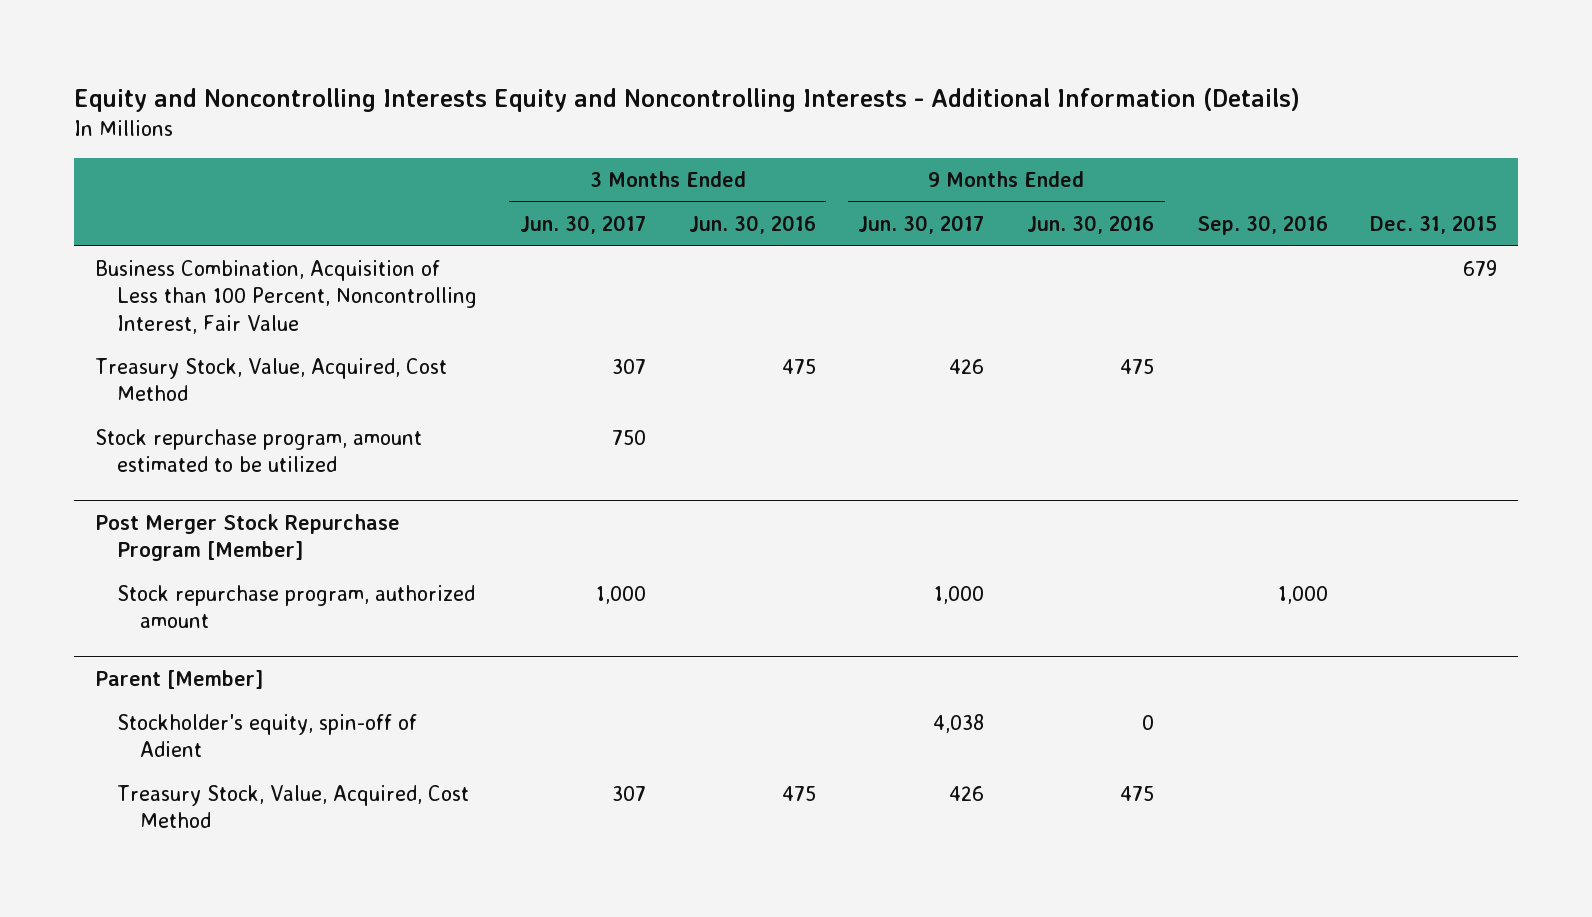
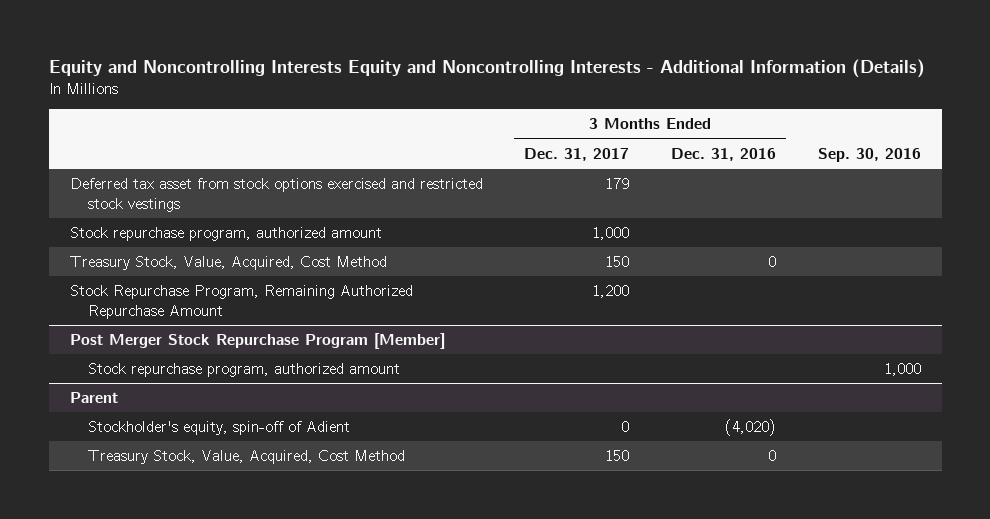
- | 3 Months Ended Jun. 30, 2017 | 3 Months Ended Jun. 30, 2016 | 9 Months Ended Jun. 30, 2017 | 9 Months Ended Jun. 30, 2016 | Sep. 30, 2016 | Dec. 31, 2015
+ | 3 Months Ended Dec. 31, 2017 | 3 Months Ended Dec. 31, 2016 | Sep. 30, 2016
- Business Combination, Acquisition of Less than 100 Percent, Noncontrolling Interest, Fair Value | | | | | | 679
+ Deferred tax asset from stock options exercised and restricted stock vestings | 179 | |
+ Stock repurchase program, authorized amount | 1,000 | |
- Stock repurchase program, amount estimated to be utilized | 750 | | | | |
+ Stock Repurchase Program, Remaining Authorized Repurchase Amount | 1,200 | |
- Parent [Member]
+ Parent

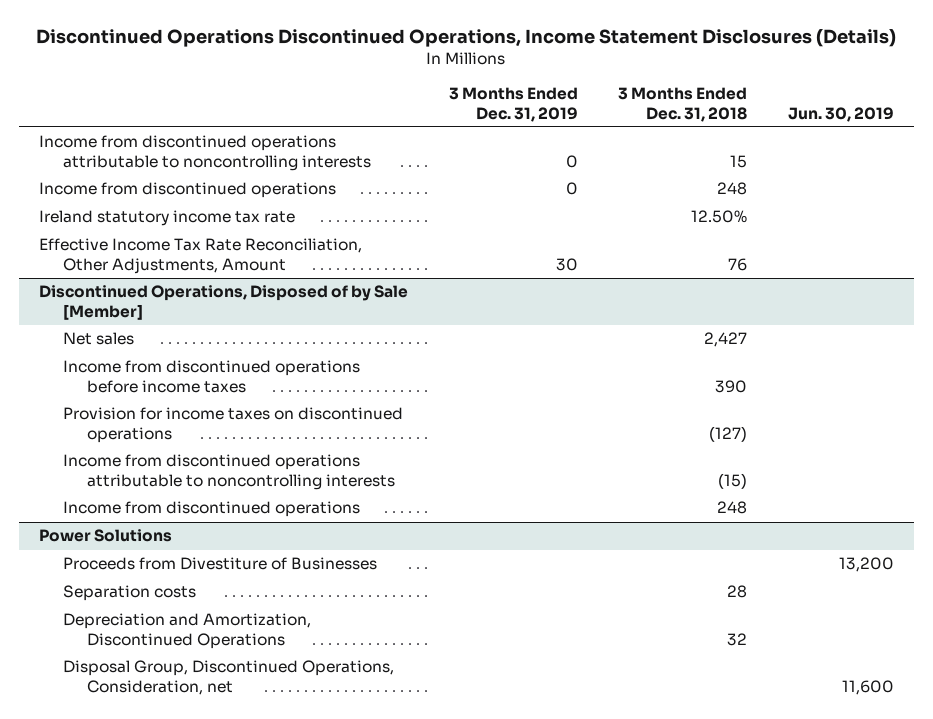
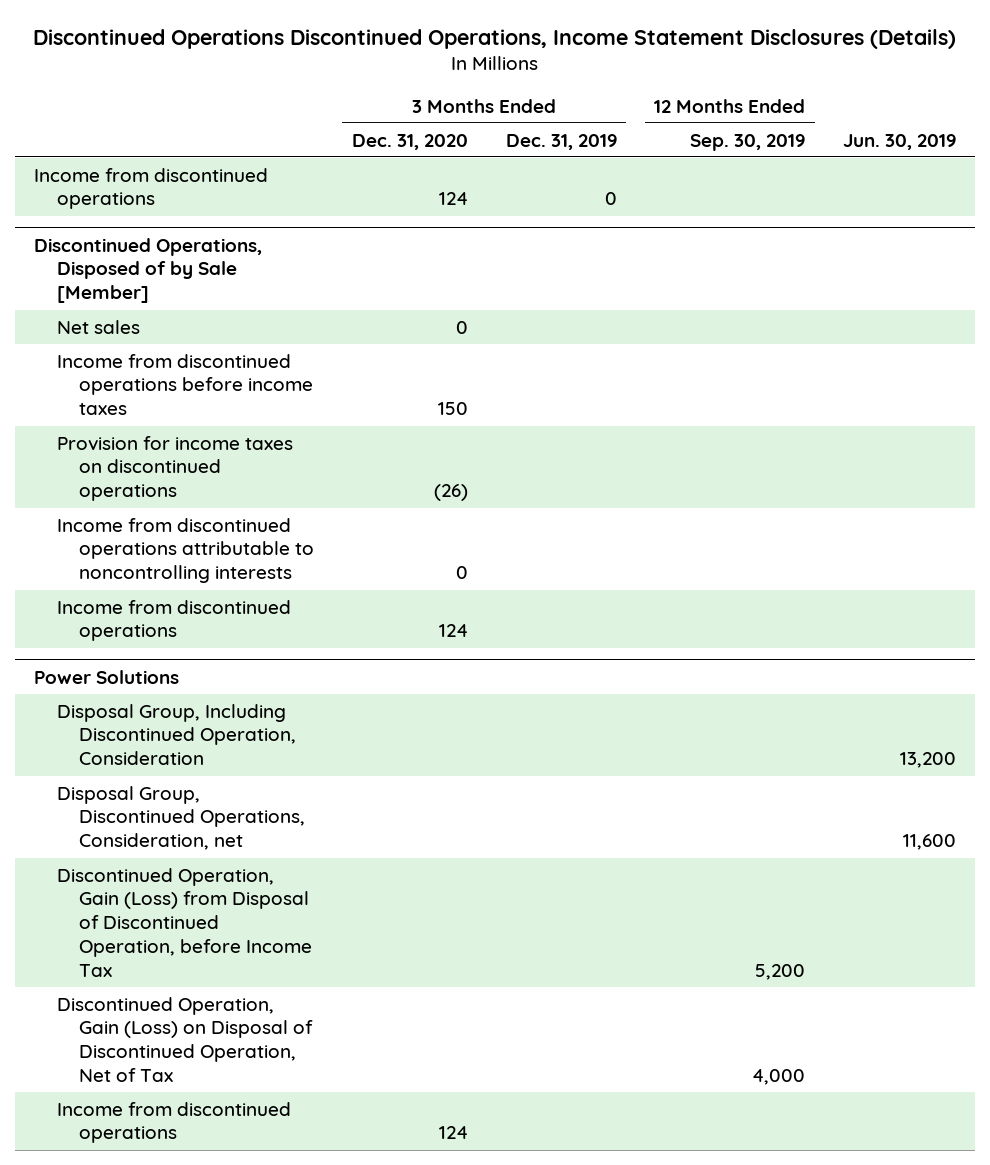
- | 3 Months Ended Dec. 31, 2019 | 3 Months Ended Dec. 31, 2018 | Jun. 30, 2019
+ | 3 Months Ended Dec. 31, 2020 | 3 Months Ended Dec. 31, 2019 | 12 Months Ended Sep. 30, 2019 | Jun. 30, 2019
- Income from discontinued operations attributable to noncontrolling interests | 0 | 15 |
- Ireland statutory income tax rate | | 12.50% |
- Effective Income Tax Rate Reconciliation, Other Adjustments, Amount | 30 | 76 |
@ Power Solutions
- Proceeds from Divestiture of Businesses | | | 13,200
- Separation costs | | 28 |
- Depreciation and Amortization, Discontinued Operations | | 32 |
+ Disposal Group, Including Discontinued Operation, Consideration | | | | 13,200
+ Discontinued Operation, Gain (Loss) from Disposal of Discontinued Operation, before Income Tax | | | 5,200 |
+ Discontinued Operation, Gain (Loss) on Disposal of Discontinued Operation, Net of Tax | | | 4,000 |
+ Income from discontinued operations | 124 | | |

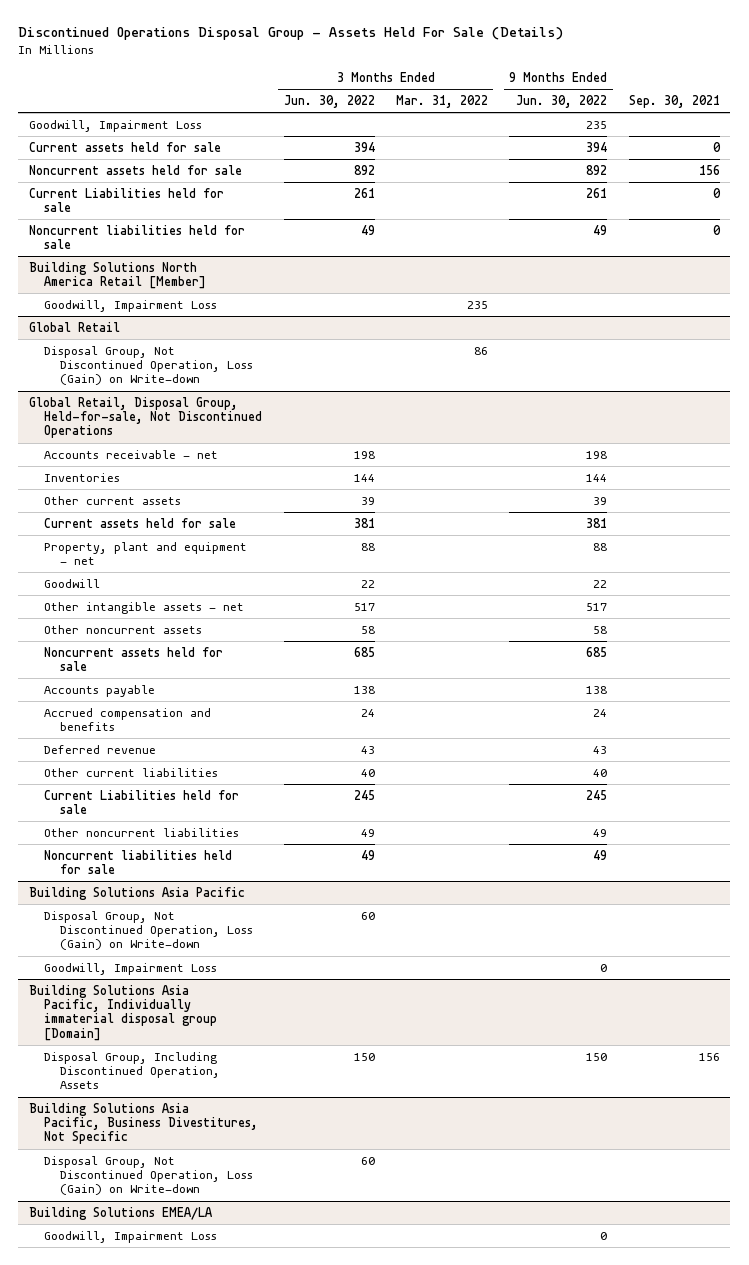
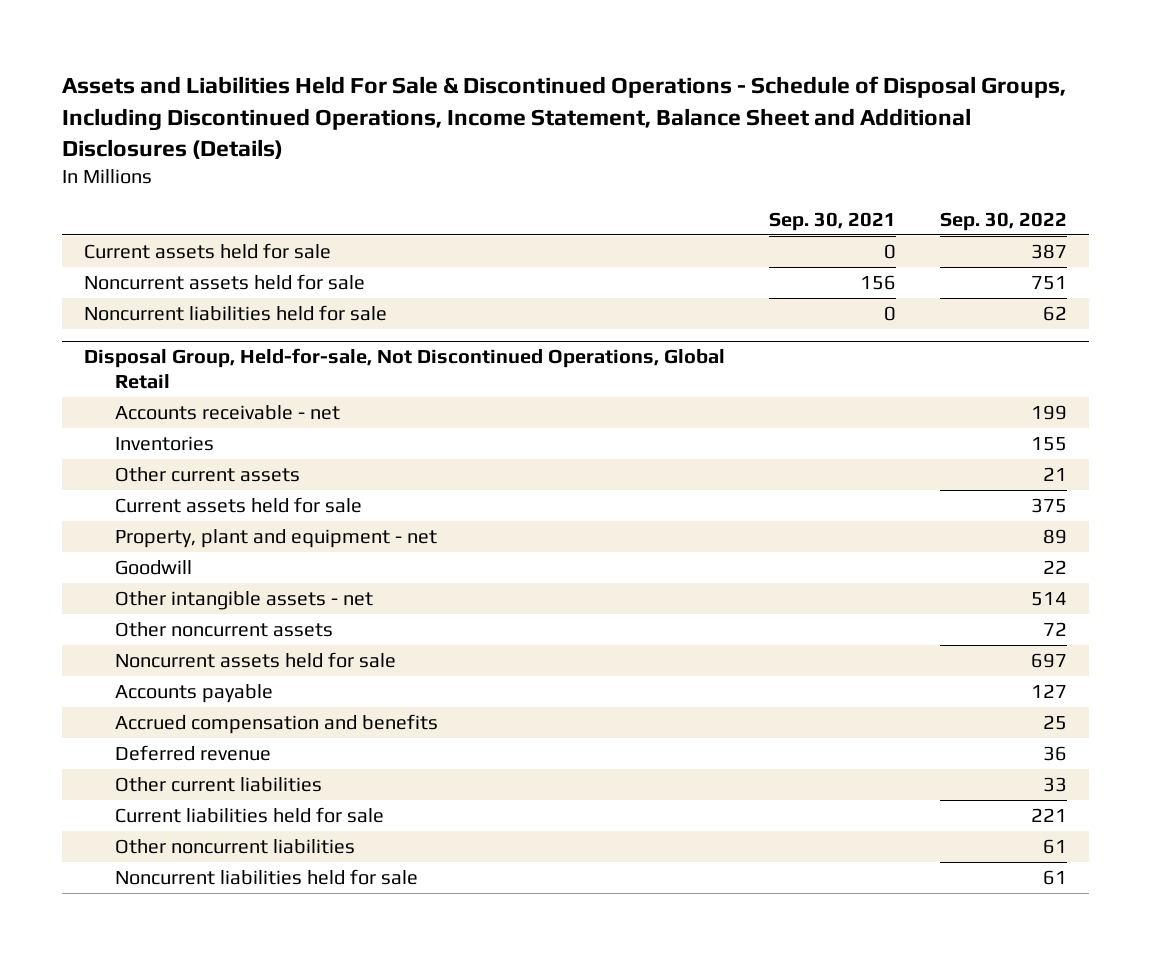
- Discontinued Operations Disposal Group - Assets Held For Sale (Details)
+ Assets and Liabilities Held For Sale & Discontinued Operations - Schedule of Disposal Groups, Including Discontinued Operations, Income Statement, Balance Sheet and Additional Disclosures (Details)
- | 3 Months Ended Jun. 30, 2022 | 3 Months Ended Mar. 31, 2022 | 9 Months Ended Jun. 30, 2022 | Sep. 30, 2021
+ | Sep. 30, 2021 | Sep. 30, 2022
- Goodwill, Impairment Loss | | | 235 |
- Current Liabilities held for sale | 261 | | 261 | 0
- Building Solutions North America Retail [Member]
- Goodwill, Impairment Loss | | 235 | |
- Global Retail
- Disposal Group, Not Discontinued Operation, Loss (Gain) on Write-down | | 86 | |
- Global Retail, Disposal Group, Held-for-sale, Not Discontinued Operations
+ Disposal Group, Held-for-sale, Not Discontinued Operations, Global Retail
- Current Liabilities held for sale | 245 | | 245 |
+ Current liabilities held for sale | | 221
- Building Solutions Asia Pacific
- Disposal Group, Not Discontinued Operation, Loss (Gain) on Write-down | 60 | | |
- Goodwill, Impairment Loss | | | 0 |
- Building Solutions Asia Pacific, Individually immaterial disposal group [Domain]
- Disposal Group, Including Discontinued Operation, Assets | 150 | | 150 | 156
- Building Solutions Asia Pacific, Business Divestitures, Not Specific
- Disposal Group, Not Discontinued Operation, Loss (Gain) on Write-down | 60 | | |
- Building Solutions EMEA/LA
- Goodwill, Impairment Loss | | | 0 |

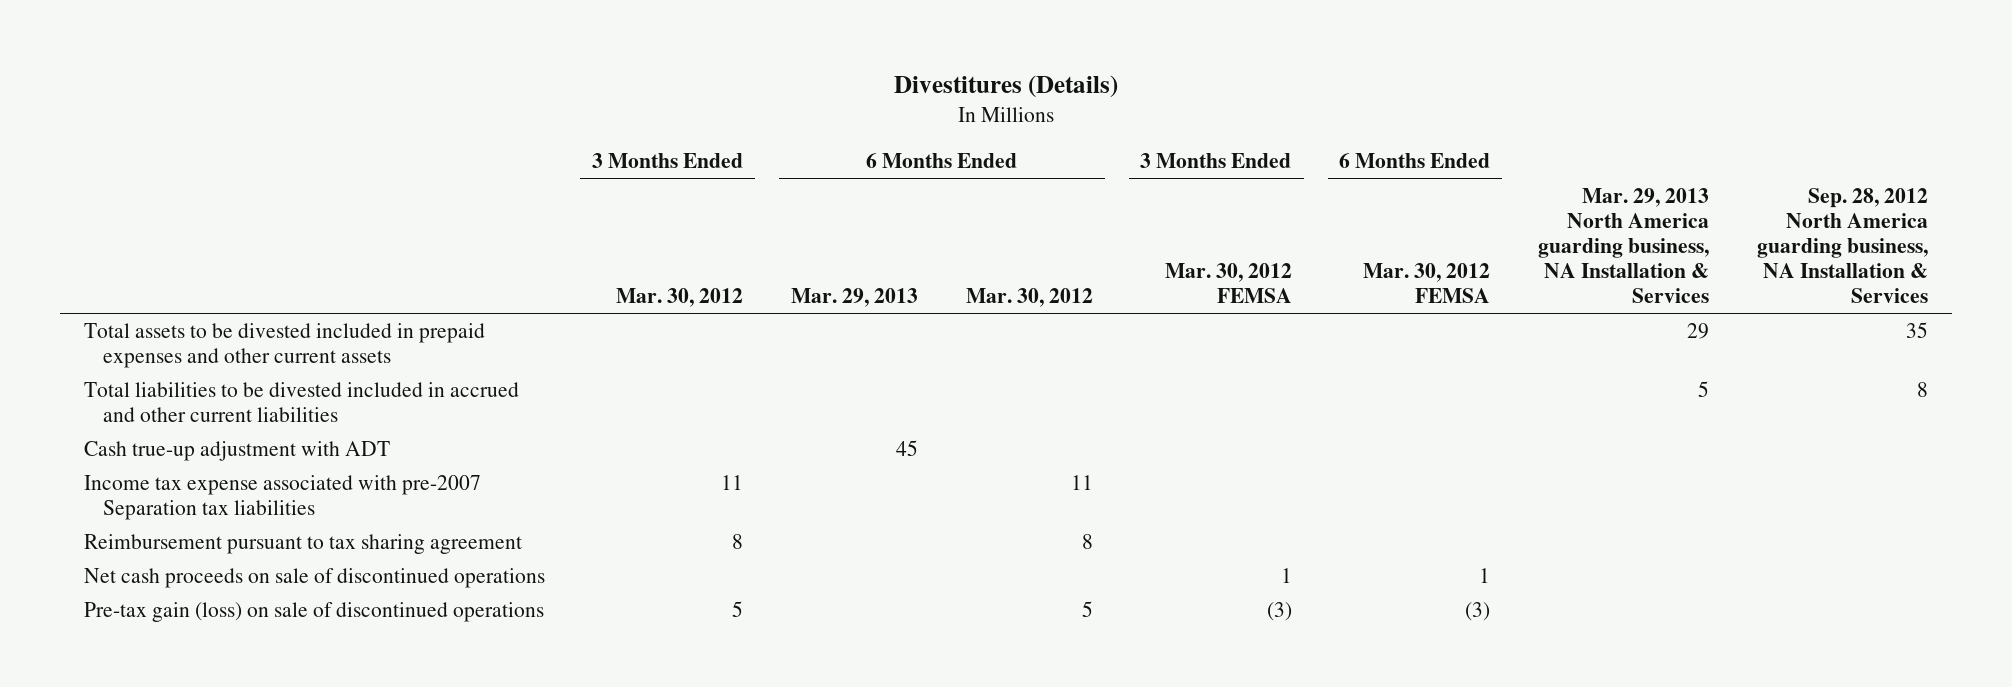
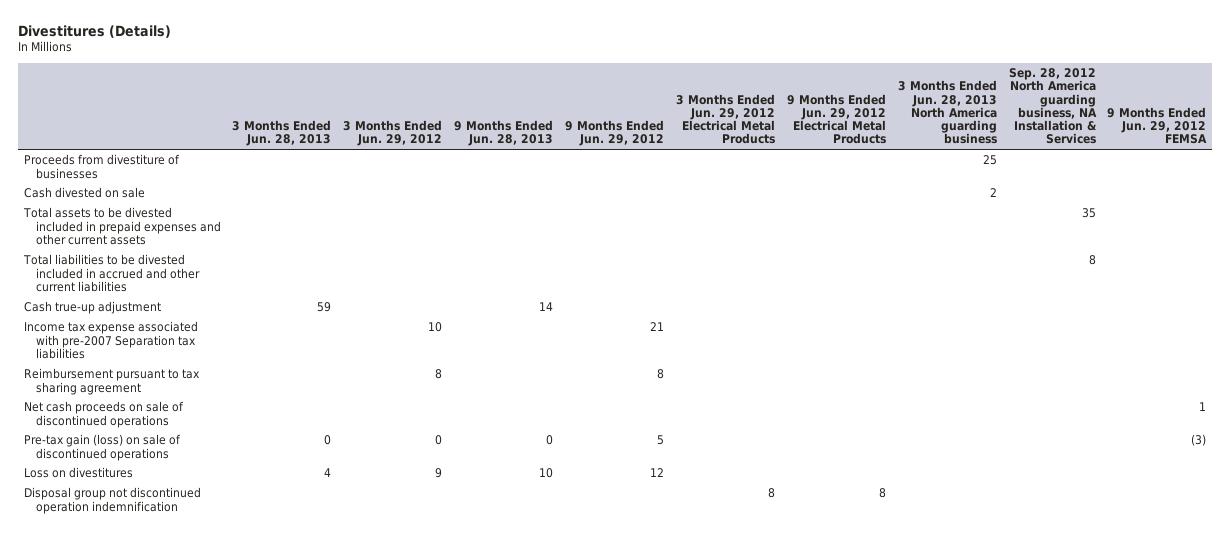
- | 3 Months Ended Mar. 30, 2012 | 6 Months Ended Mar. 29, 2013 | 6 Months Ended Mar. 30, 2012 | 3 Months Ended Mar. 30, 2012 FEMSA | 6 Months Ended Mar. 30, 2012 FEMSA | Mar. 29, 2013 North America guarding business, NA Installation & Services | Sep. 28, 2012 North America guarding business, NA Installation & Services
+ | 3 Months Ended Jun. 28, 2013 | 3 Months Ended Jun. 29, 2012 | 9 Months Ended Jun. 28, 2013 | 9 Months Ended Jun. 29, 2012 | 3 Months Ended Jun. 29, 2012 Electrical Metal Products | 9 Months Ended Jun. 29, 2012 Electrical Metal Products | 3 Months Ended Jun. 28, 2013 North America guarding business | Sep. 28, 2012 North America guarding business, NA Installation & Services | 9 Months Ended Jun. 29, 2012 FEMSA
+ Proceeds from divestiture of businesses | | | | | | | 25 | |
+ Cash divested on sale | | | | | | | 2 | |
- Cash true-up adjustment with ADT | | 45 | | | | |
+ Cash true-up adjustment | 59 | | 14 | | | | | |
+ Loss on divestitures | 4 | 9 | 10 | 12 | | | | |
+ Disposal group not discontinued operation indemnification | | | | | 8 | 8 | | |

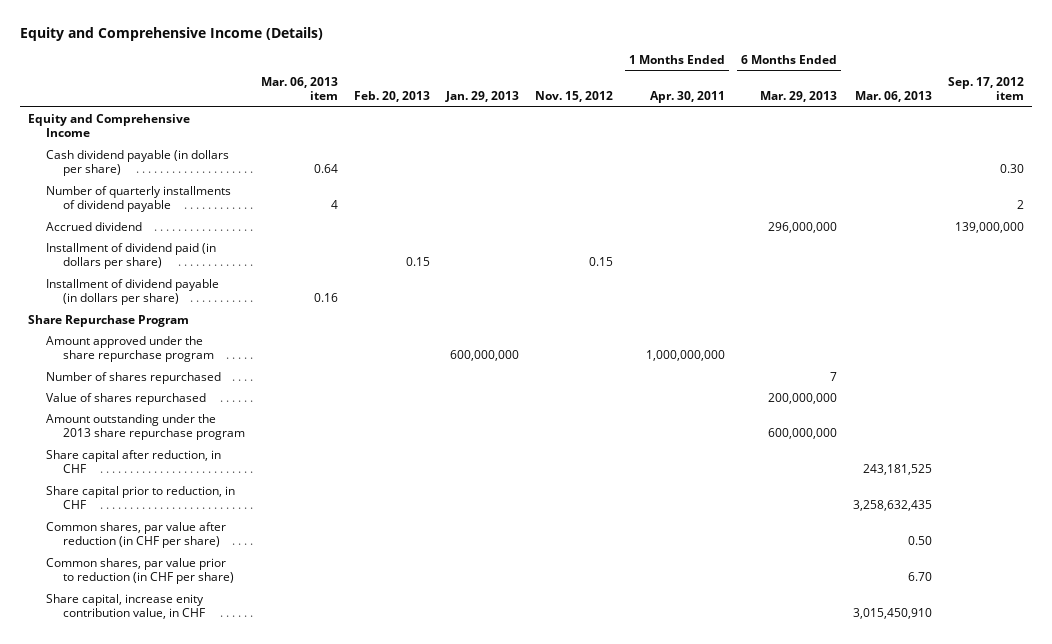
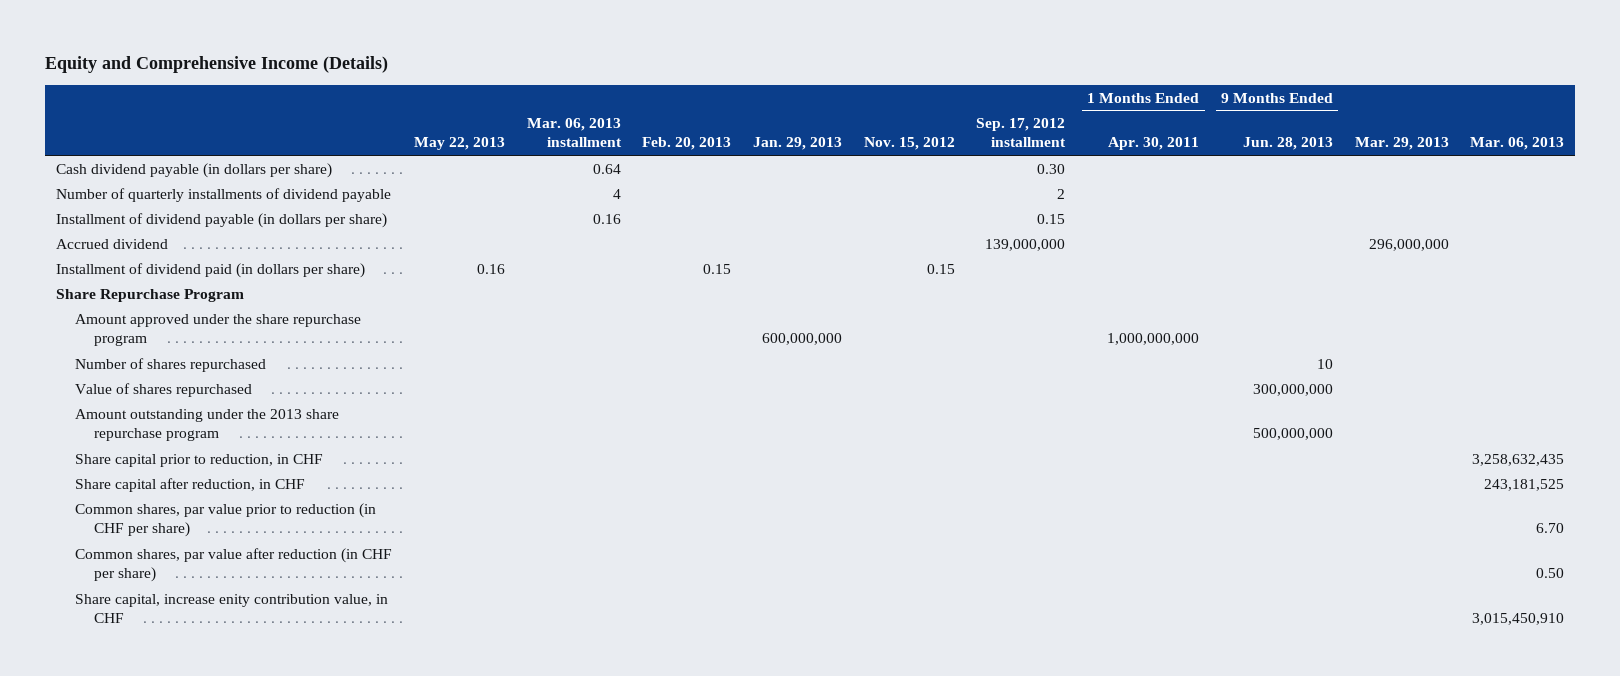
- | Mar. 06, 2013 item | Feb. 20, 2013 | Jan. 29, 2013 | Nov. 15, 2012 | 1 Months Ended Apr. 30, 2011 | 6 Months Ended Mar. 29, 2013 | Mar. 06, 2013 | Sep. 17, 2012 item
+ | May 22, 2013 | Mar. 06, 2013 installment | Feb. 20, 2013 | Jan. 29, 2013 | Nov. 15, 2012 | Sep. 17, 2012 installment | 1 Months Ended Apr. 30, 2011 | 9 Months Ended Jun. 28, 2013 | Mar. 29, 2013 | Mar. 06, 2013
- Equity and Comprehensive Income
moved up: Installment of dividend payable (in dollars per share) | | 0.16 | | | | 0.15 | | | |
moved down: Share capital after reduction, in CHF | | | | | | | | | | 243,181,525
moved down: Common shares, par value after reduction (in CHF per share) | | | | | | | | | | 0.50

